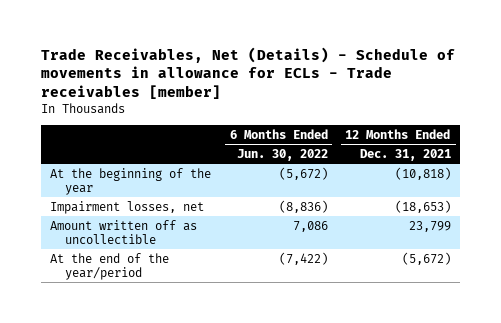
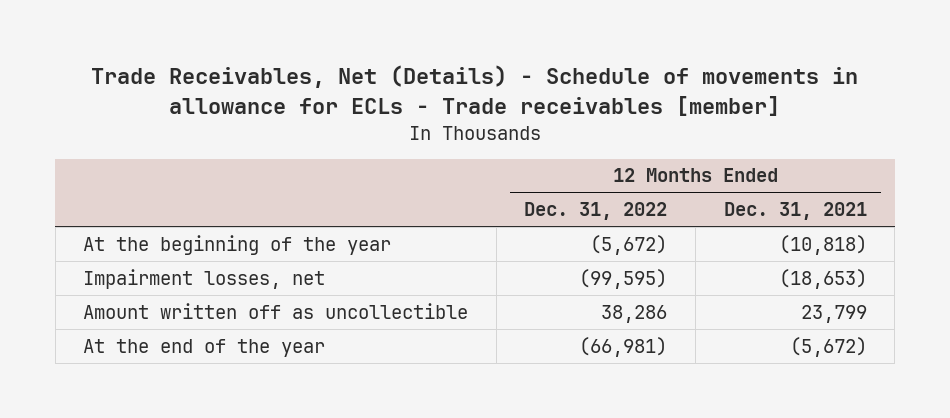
- | 6 Months Ended Jun. 30, 2022 | 12 Months Ended Dec. 31, 2021
+ | 12 Months Ended Dec. 31, 2022 | 12 Months Ended Dec. 31, 2021
- At the end of the year/period | (7,422) | (5,672)
+ At the end of the year | (66,981) | (5,672)

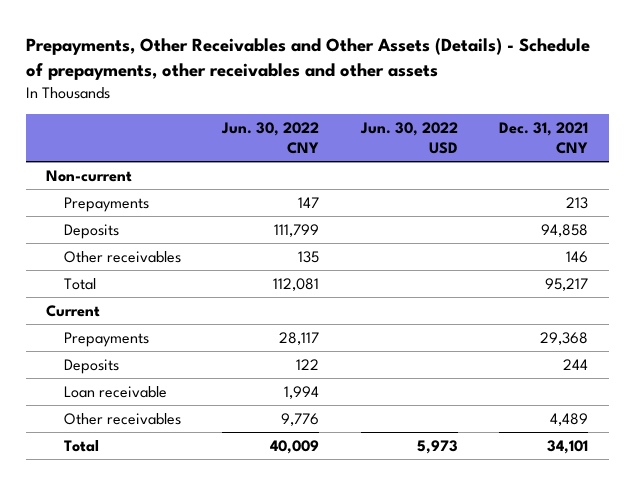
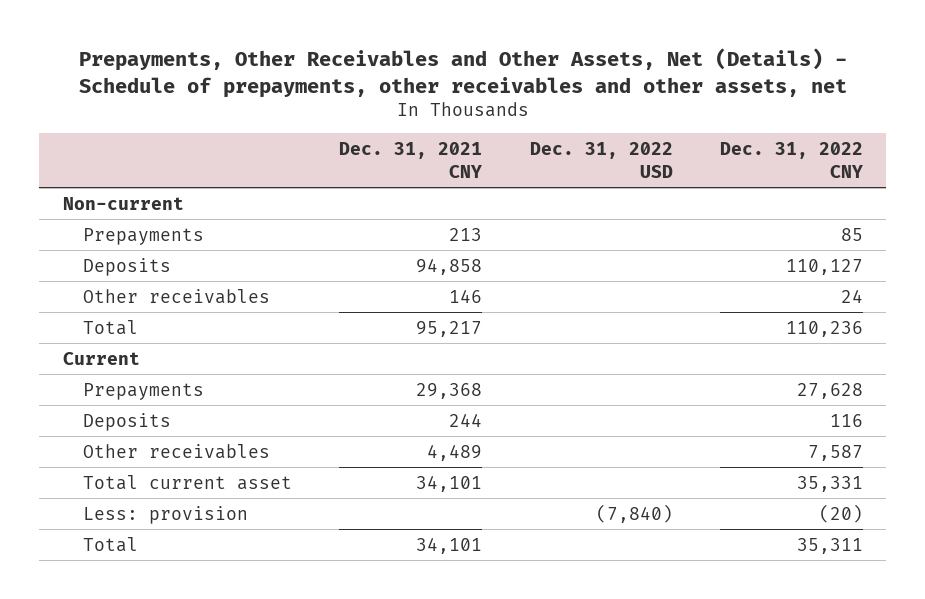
- Prepayments, Other Receivables and Other Assets (Details) - Schedule of prepayments, other receivables and other assets
+ Prepayments, Other Receivables and Other Assets, Net (Details) - Schedule of prepayments, other receivables and other assets, net
- | Jun. 30, 2022 CNY | Jun. 30, 2022 USD | Dec. 31, 2021 CNY
+ | Dec. 31, 2021 CNY | Dec. 31, 2022 USD | Dec. 31, 2022 CNY
- Loan receivable | 1,994 | |
+ Total current asset | 34,101 | | 35,331
+ Less: provision | | (7,840) | (20)

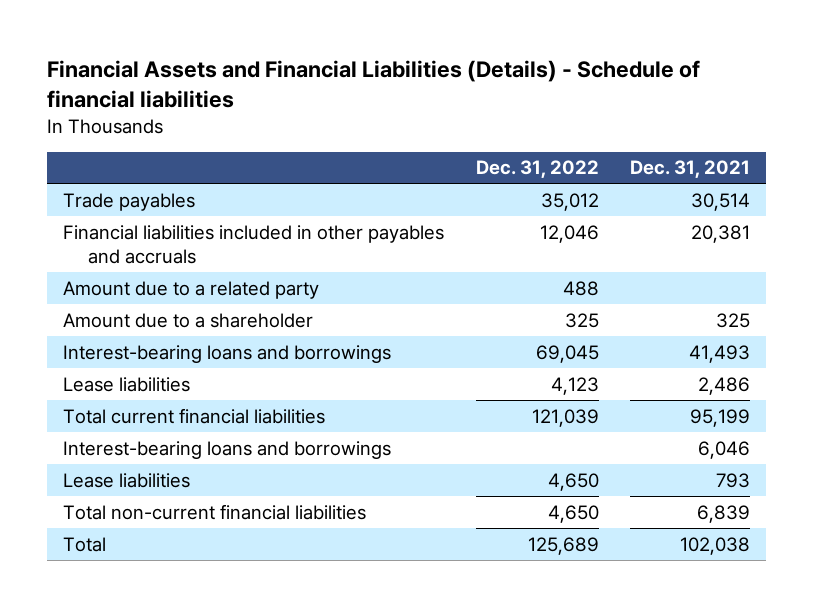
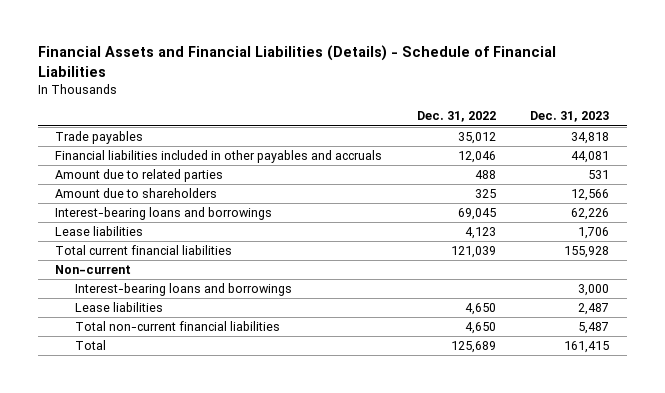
- Financial Assets and Financial Liabilities (Details) - Schedule of financial liabilities
+ Financial Assets and Financial Liabilities (Details) - Schedule of Financial Liabilities
- | Dec. 31, 2022 | Dec. 31, 2021
+ | Dec. 31, 2022 | Dec. 31, 2023
- Amount due to a related party | 488 |
- Amount due to a shareholder | 325 | 325
+ Amount due to related parties | 488 | 531
+ Amount due to shareholders | 325 | 12,566
+ Non-current

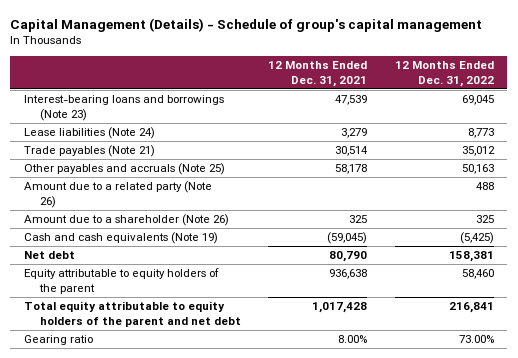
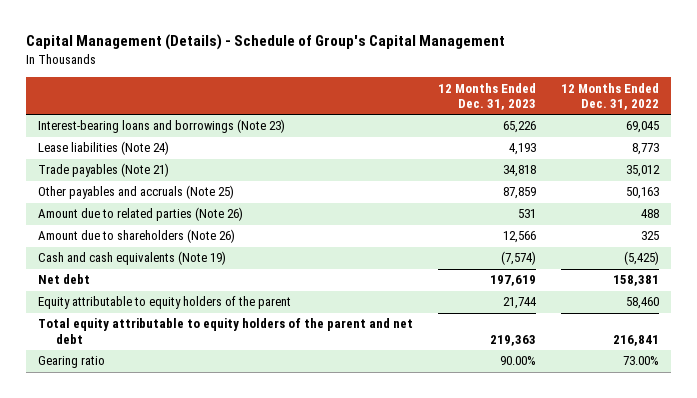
- Capital Management (Details) - Schedule of group's capital management
+ Capital Management (Details) - Schedule of Group's Capital Management
- | 12 Months Ended Dec. 31, 2021 | 12 Months Ended Dec. 31, 2022
+ | 12 Months Ended Dec. 31, 2023 | 12 Months Ended Dec. 31, 2022
- Amount due to a related party (Note 26) | | 488
- Amount due to a shareholder (Note 26) | 325 | 325
+ Amount due to related parties (Note 26) | 531 | 488
+ Amount due to shareholders (Note 26) | 12,566 | 325

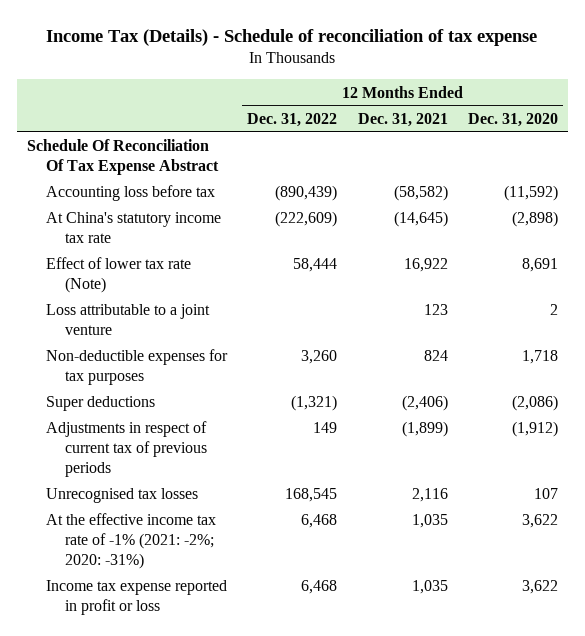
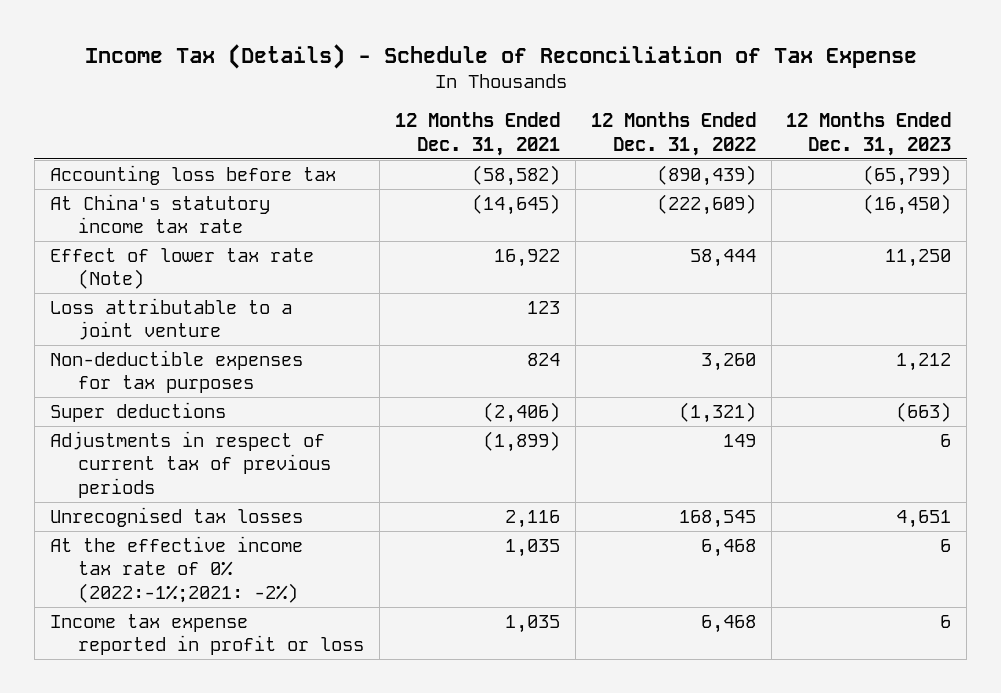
- Income Tax (Details) - Schedule of reconciliation of tax expense
+ Income Tax (Details) - Schedule of Reconciliation of Tax Expense
- | 12 Months Ended Dec. 31, 2022 | 12 Months Ended Dec. 31, 2021 | 12 Months Ended Dec. 31, 2020
+ | 12 Months Ended Dec. 31, 2021 | 12 Months Ended Dec. 31, 2022 | 12 Months Ended Dec. 31, 2023
- Schedule Of Reconciliation Of Tax Expense Abstract
- At the effective income tax rate of -1% (2021: -2%; 2020: -31%) | 6,468 | 1,035 | 3,622
+ At the effective income tax rate of 0% (2022:-1%;2021: -2%) | 1,035 | 6,468 | 6

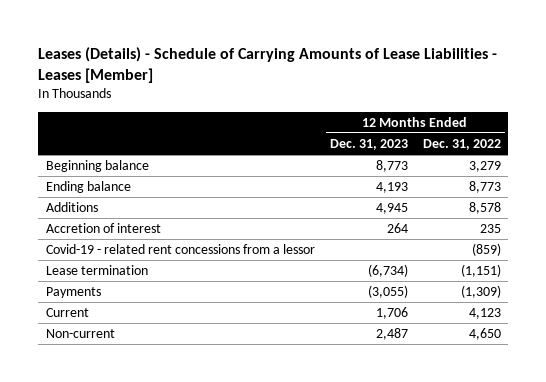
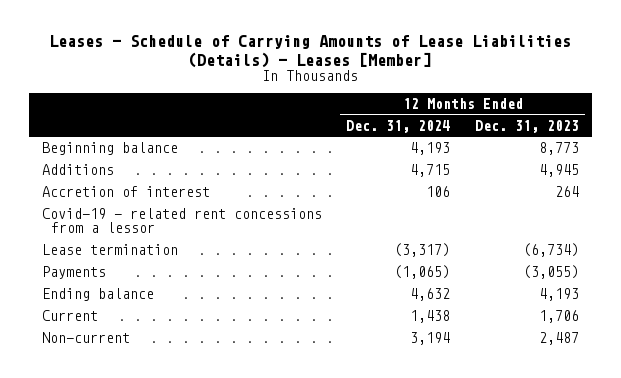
- Leases (Details) - Schedule of Carrying Amounts of Lease Liabilities - Leases [Member]
+ Leases - Schedule of Carrying Amounts of Lease Liabilities (Details) - Leases [Member]
- | 12 Months Ended Dec. 31, 2023 | 12 Months Ended Dec. 31, 2022
+ | 12 Months Ended Dec. 31, 2024 | 12 Months Ended Dec. 31, 2023
moved down: Ending balance | 4,632 | 4,193

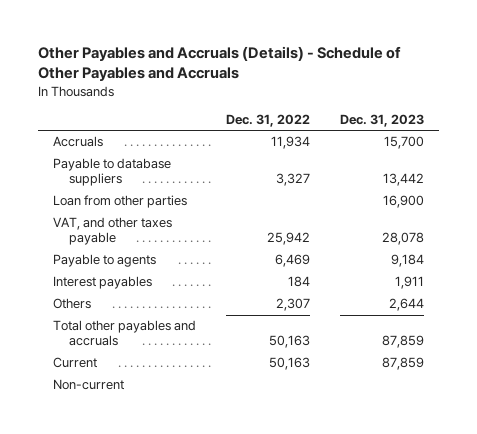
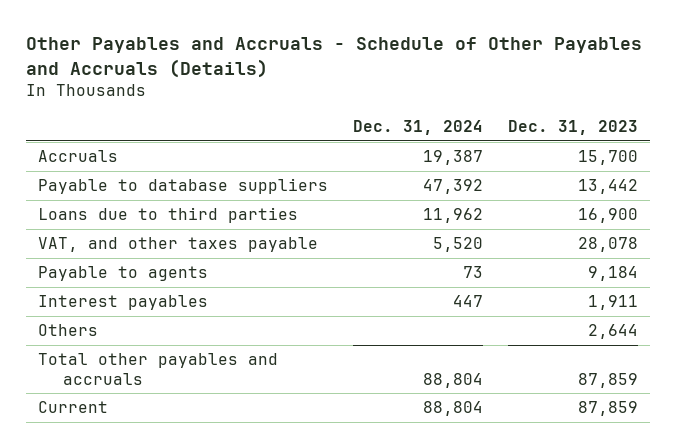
- Other Payables and Accruals (Details) - Schedule of Other Payables and Accruals
+ Other Payables and Accruals - Schedule of Other Payables and Accruals (Details)
- | Dec. 31, 2022 | Dec. 31, 2023
+ | Dec. 31, 2024 | Dec. 31, 2023
- Loan from other parties | | 16,900
+ Loans due to third parties | 11,962 | 16,900
- Non-current

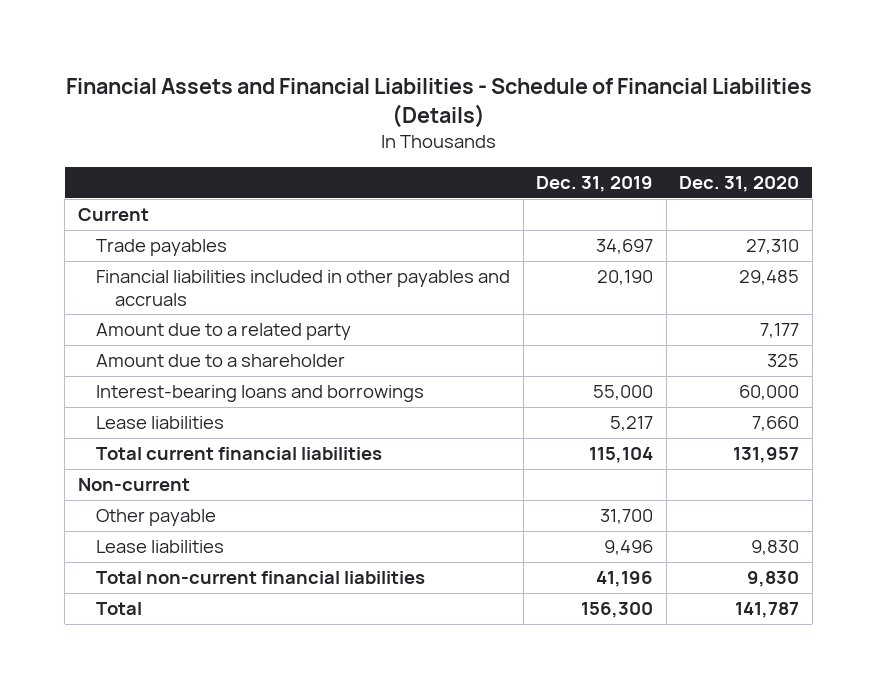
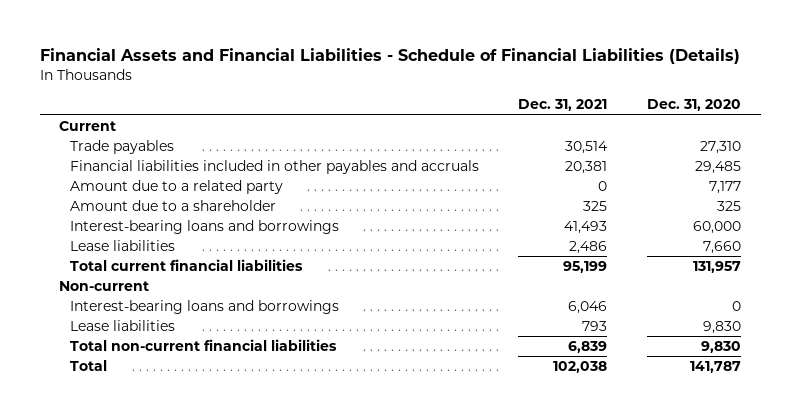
- | Dec. 31, 2019 | Dec. 31, 2020
+ | Dec. 31, 2021 | Dec. 31, 2020
- Other payable | 31,700 |
+ Interest-bearing loans and borrowings | 6,046 | 0

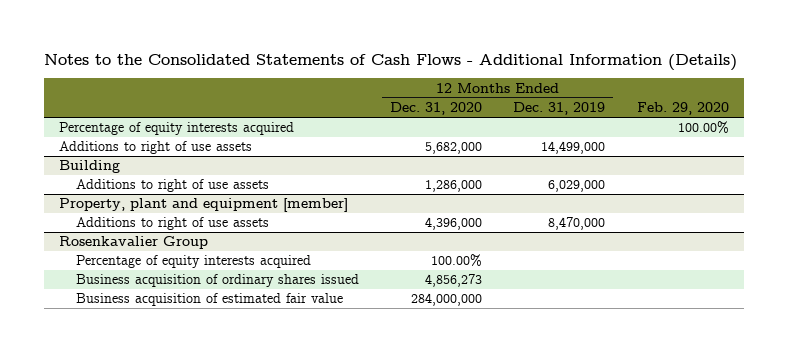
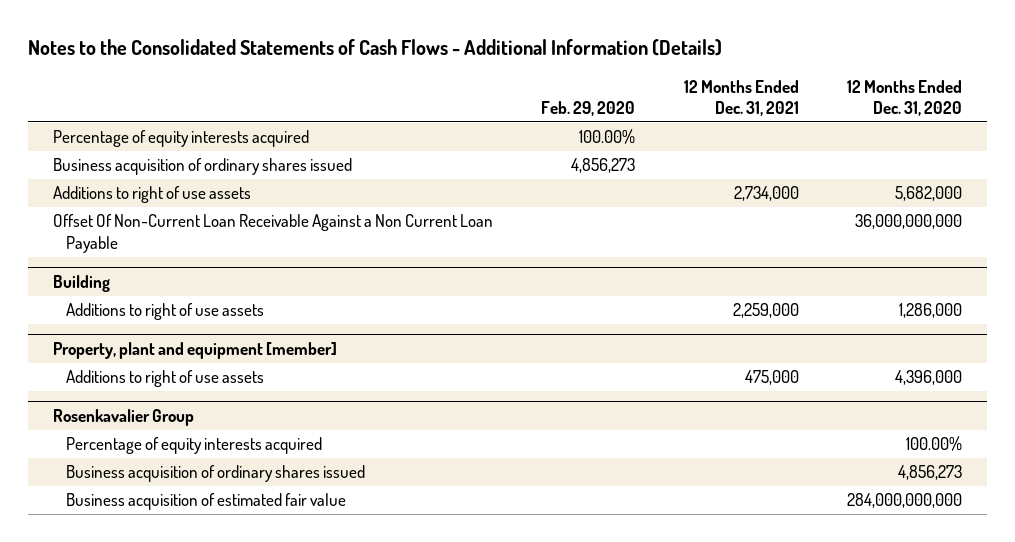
- | 12 Months Ended Dec. 31, 2020 | 12 Months Ended Dec. 31, 2019 | Feb. 29, 2020
+ | Feb. 29, 2020 | 12 Months Ended Dec. 31, 2021 | 12 Months Ended Dec. 31, 2020
+ Business acquisition of ordinary shares issued | 4,856,273 | |
+ Offset Of Non-Current Loan Receivable Against a Non Current Loan Payable | | | 36,000,000,000
@ Rosenkavalier Group
- Business acquisition of estimated fair value | 284,000,000 | |
+ Business acquisition of estimated fair value | | | 284,000,000,000

